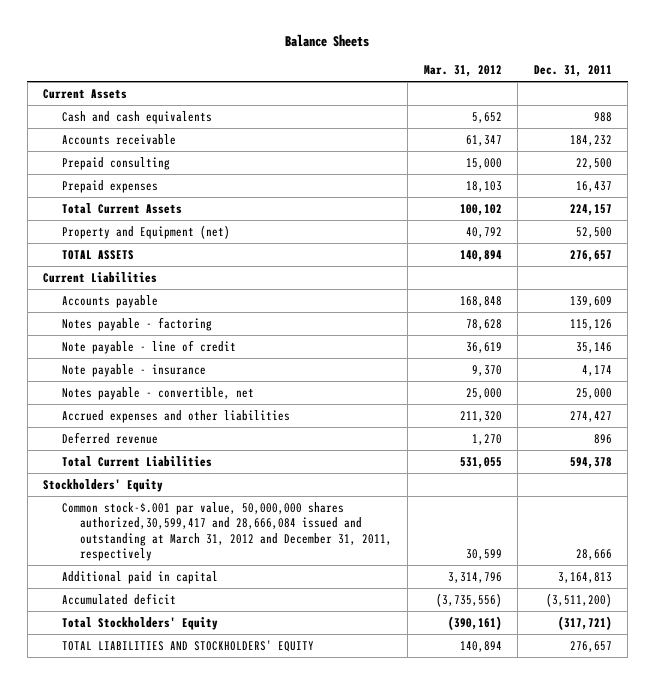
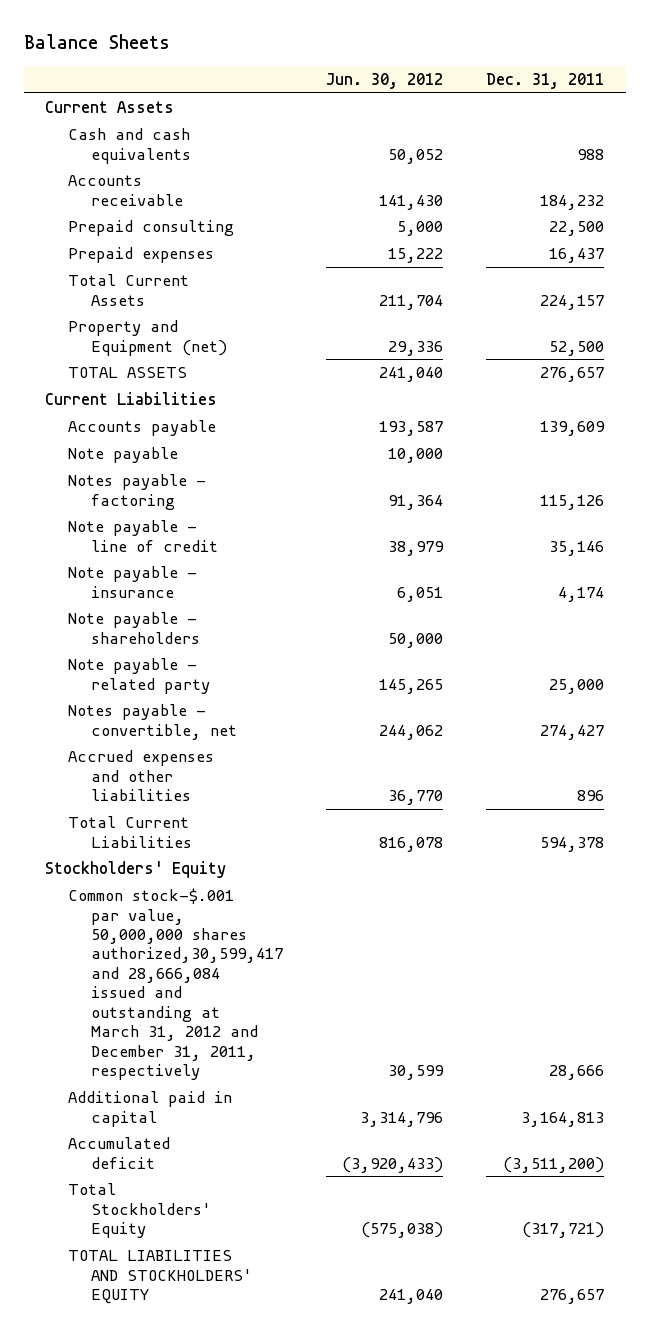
- | Mar. 31, 2012 | Dec. 31, 2011
+ | Jun. 30, 2012 | Dec. 31, 2011
+ Note payable | 10,000 |
- Notes payable - convertible, net | 25,000 | 25,000
- Accrued expenses and other liabilities | 211,320 | 274,427
- Deferred revenue | 1,270 | 896
+ Note payable - shareholders | 50,000 |
+ Note payable - related party | 145,265 | 25,000
+ Notes payable - convertible, net | 244,062 | 274,427
+ Accrued expenses and other liabilities | 36,770 | 896

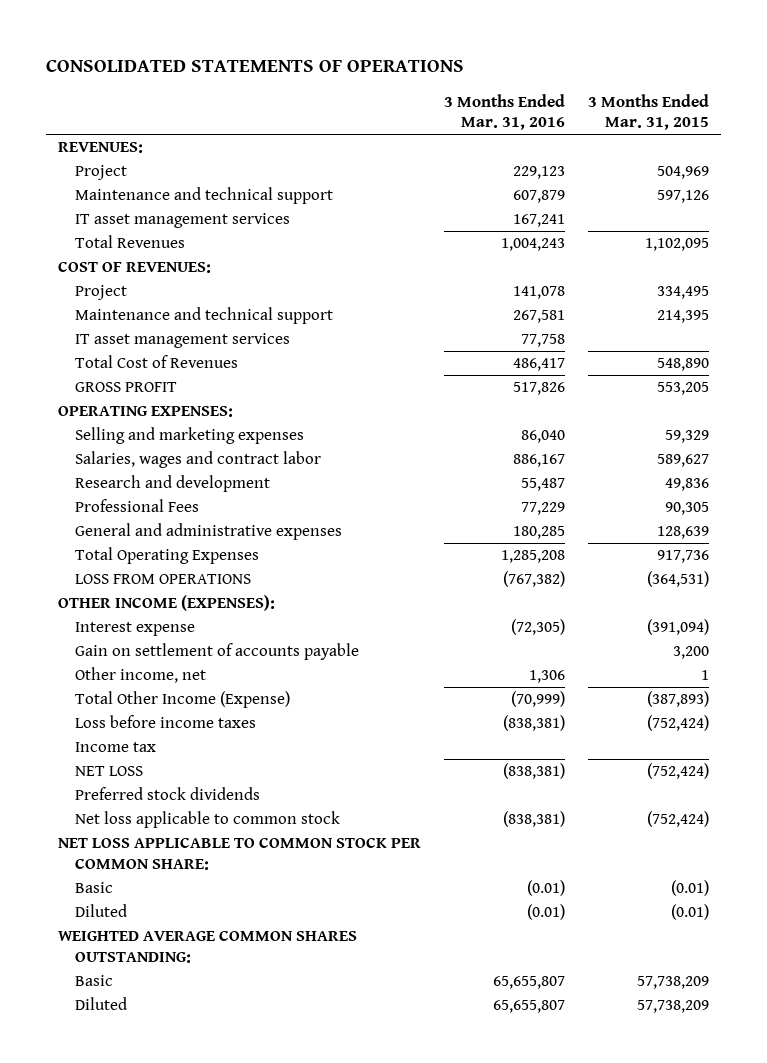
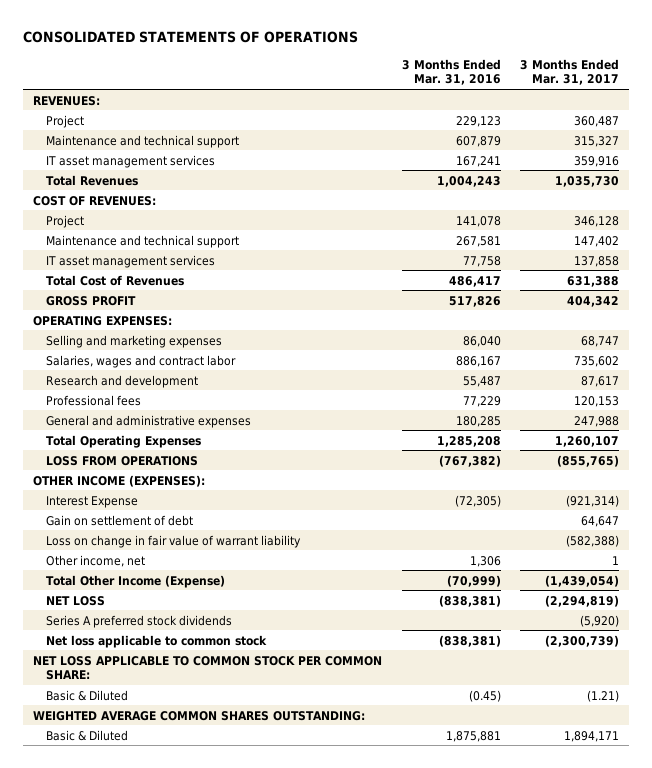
- | 3 Months Ended Mar. 31, 2016 | 3 Months Ended Mar. 31, 2015
+ | 3 Months Ended Mar. 31, 2016 | 3 Months Ended Mar. 31, 2017
- Professional Fees | 77,229 | 90,305
+ Professional fees | 77,229 | 120,153
- Interest expense | (72,305) | (391,094)
- Gain on settlement of accounts payable | | 3,200
+ Interest Expense | (72,305) | (921,314)
+ Gain on settlement of debt | | 64,647
+ Loss on change in fair value of warrant liability | | (582,388)
- Loss before income taxes | (838,381) | (752,424)
- Income tax
- Preferred stock dividends
+ Series A preferred stock dividends | | (5,920)
- Basic | (0.01) | (0.01)
- Diluted | (0.01) | (0.01)
+ Basic & Diluted | (0.45) | (1.21)
- Basic | 65,655,807 | 57,738,209
- Diluted | 65,655,807 | 57,738,209
+ Basic & Diluted | 1,875,881 | 1,894,171

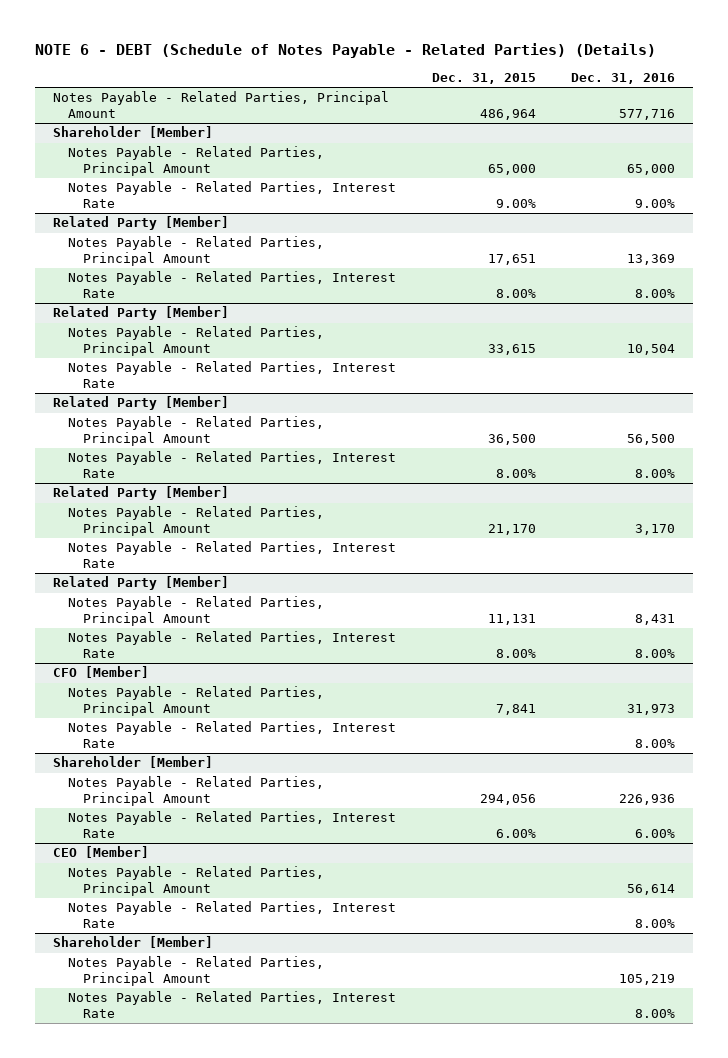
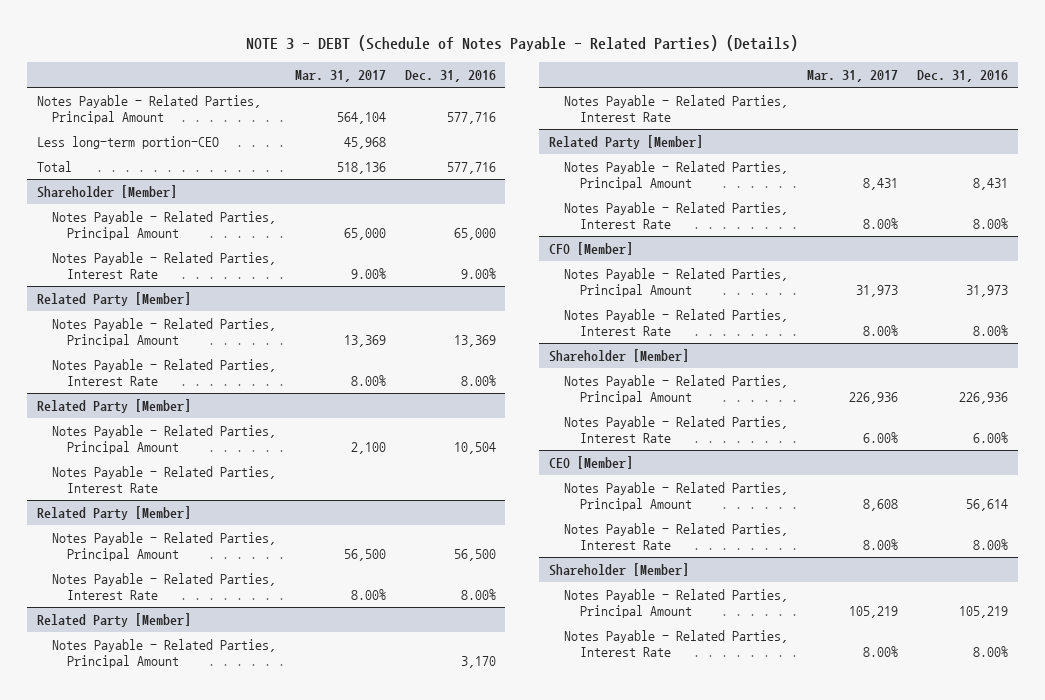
- NOTE 6 - DEBT (Schedule of Notes Payable - Related Parties) (Details)
+ NOTE 3 - DEBT (Schedule of Notes Payable - Related Parties) (Details)
- | Dec. 31, 2015 | Dec. 31, 2016
+ | Mar. 31, 2017 | Dec. 31, 2016
+ Less long-term portion-CEO | 45,968 |
+ Total | 518,136 | 577,716

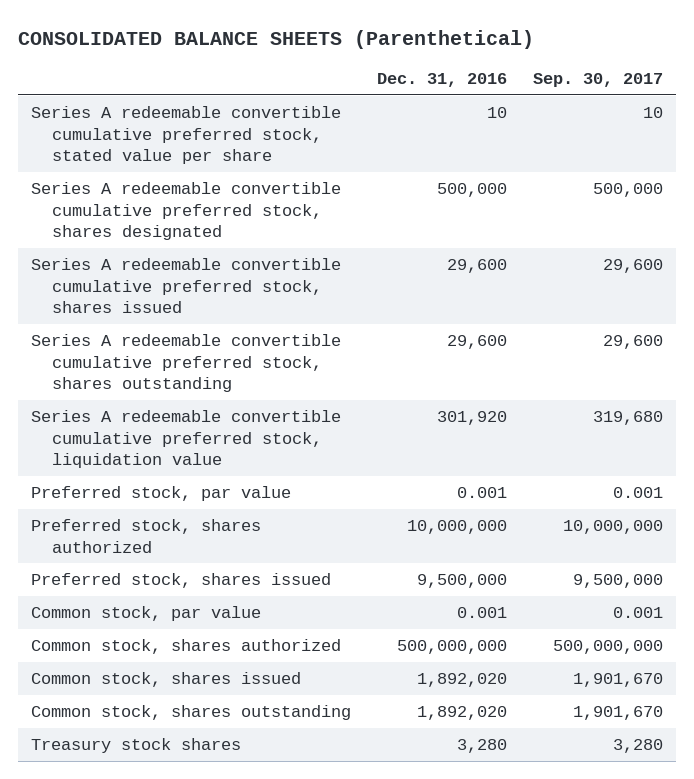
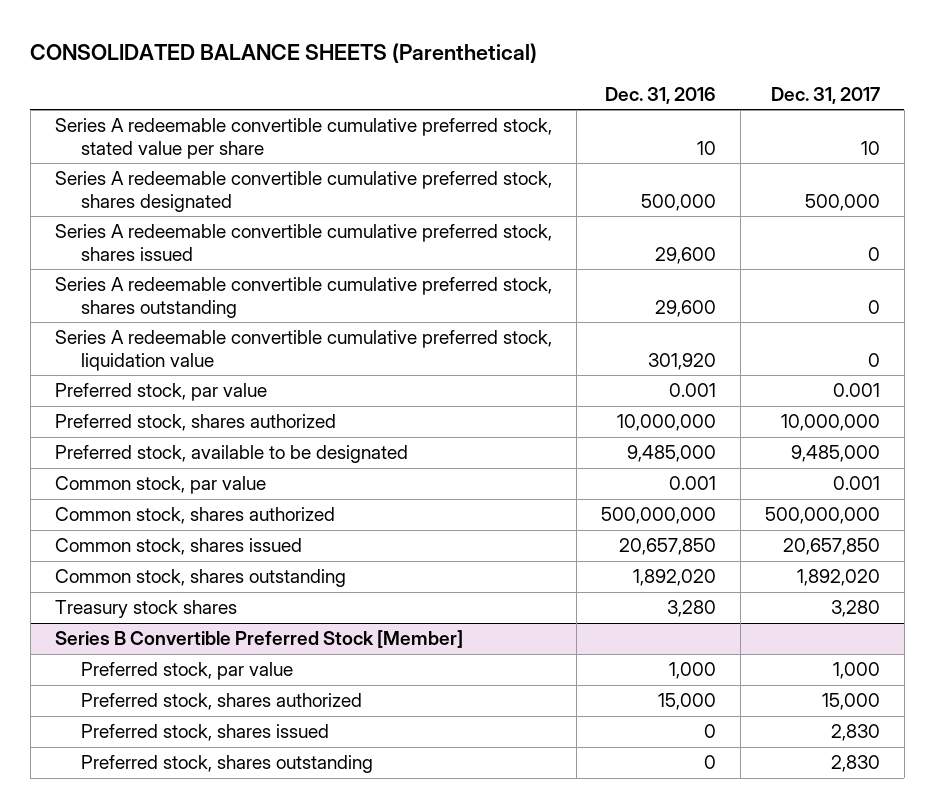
- | Dec. 31, 2016 | Sep. 30, 2017
+ | Dec. 31, 2016 | Dec. 31, 2017
- Preferred stock, shares issued | 9,500,000 | 9,500,000
+ Preferred stock, available to be designated | 9,485,000 | 9,485,000
- Common stock, shares issued | 1,892,020 | 1,901,670
+ Common stock, shares issued | 20,657,850 | 20,657,850
+ Series B Convertible Preferred Stock [Member]
+ Preferred stock, par value | 1,000 | 1,000
+ Preferred stock, shares authorized | 15,000 | 15,000
+ Preferred stock, shares issued | 0 | 2,830
+ Preferred stock, shares outstanding | 0 | 2,830

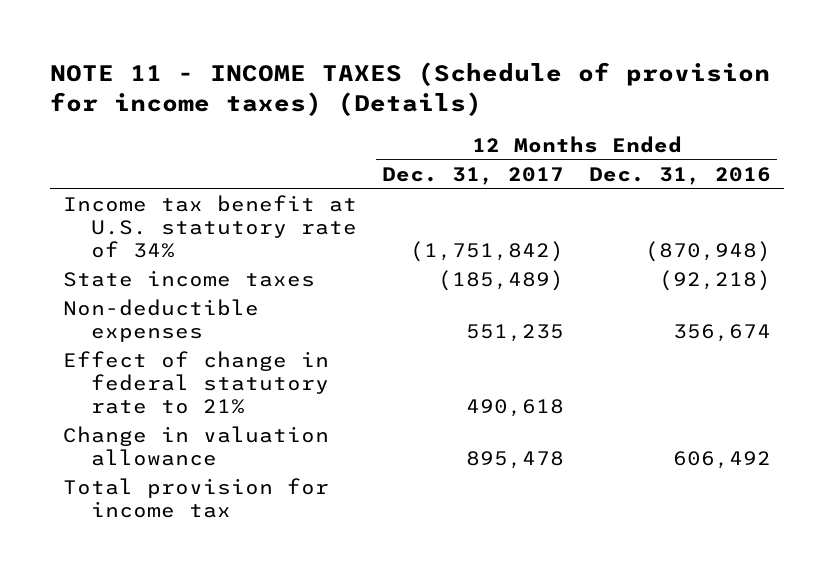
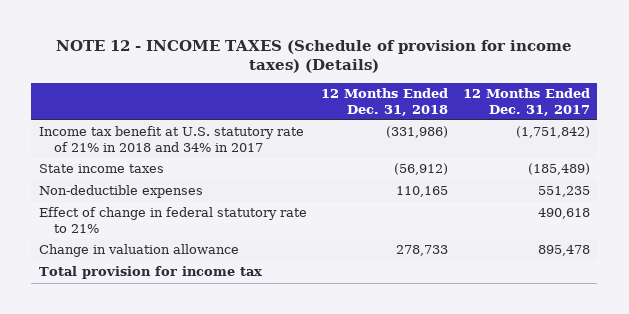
- NOTE 11 - INCOME TAXES (Schedule of provision for income taxes) (Details)
+ NOTE 12 - INCOME TAXES (Schedule of provision for income taxes) (Details)
- | 12 Months Ended Dec. 31, 2017 | 12 Months Ended Dec. 31, 2016
+ | 12 Months Ended Dec. 31, 2018 | 12 Months Ended Dec. 31, 2017
- Income tax benefit at U.S. statutory rate of 34% | (1,751,842) | (870,948)
+ Income tax benefit at U.S. statutory rate of 21% in 2018 and 34% in 2017 | (331,986) | (1,751,842)

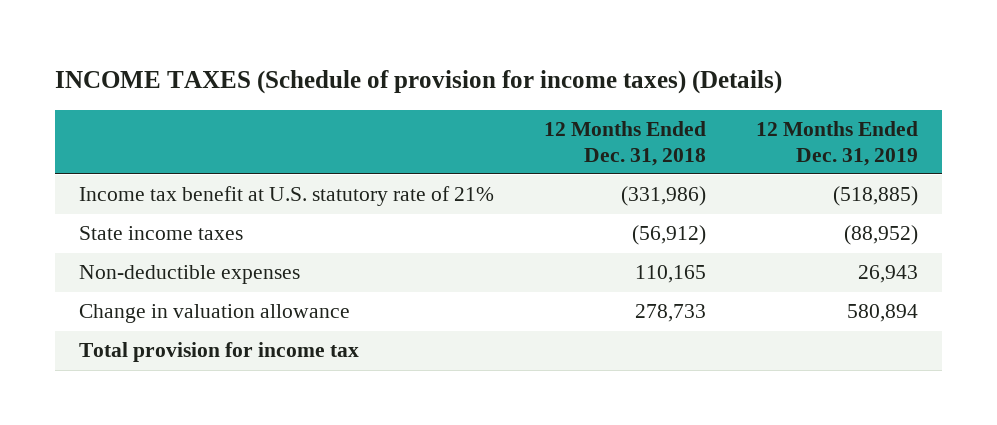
- NOTE 12 - INCOME TAXES (Schedule of provision for income taxes) (Details)
+ INCOME TAXES (Schedule of provision for income taxes) (Details)
- | 12 Months Ended Dec. 31, 2018 | 12 Months Ended Dec. 31, 2017
+ | 12 Months Ended Dec. 31, 2018 | 12 Months Ended Dec. 31, 2019
- Income tax benefit at U.S. statutory rate of 21% in 2018 and 34% in 2017 | (331,986) | (1,751,842)
+ Income tax benefit at U.S. statutory rate of 21% | (331,986) | (518,885)
- Effect of change in federal statutory rate to 21% | | 490,618

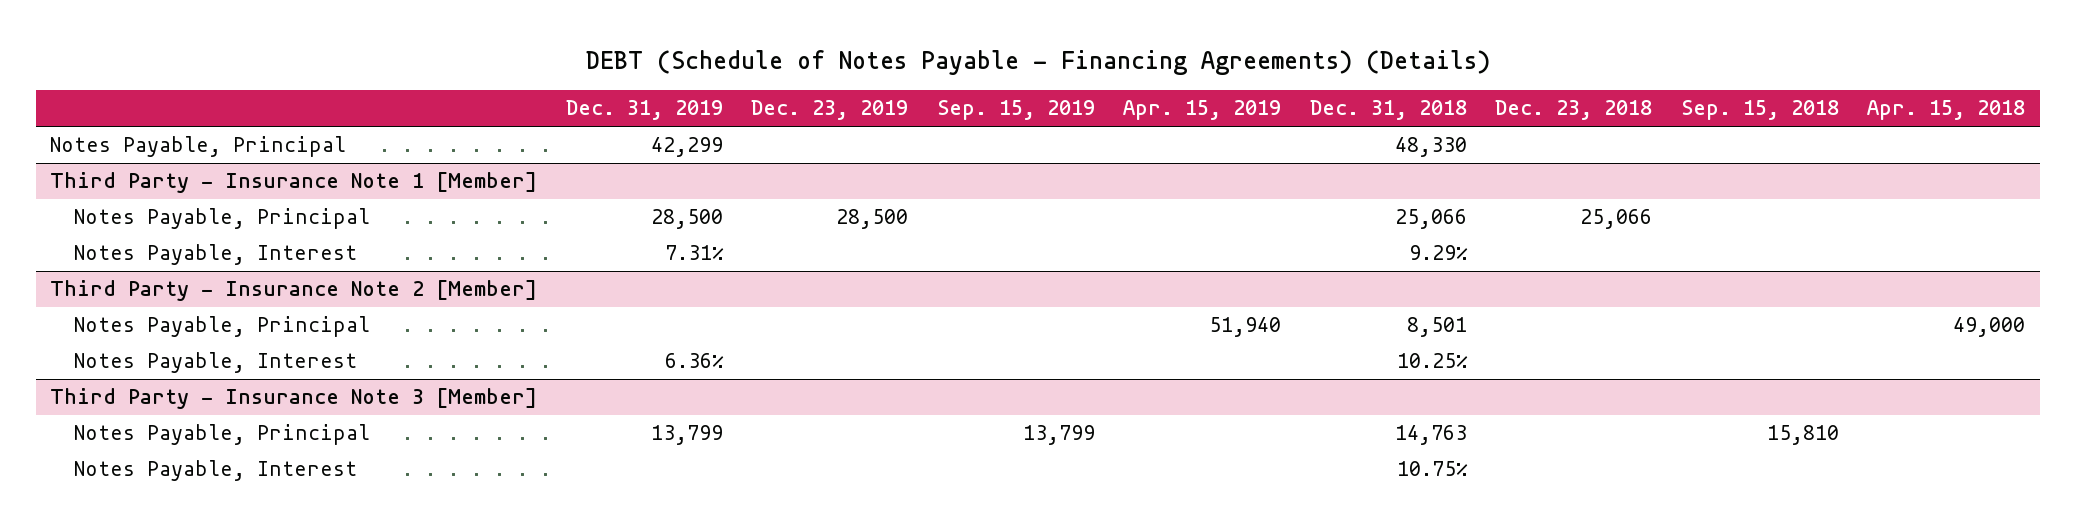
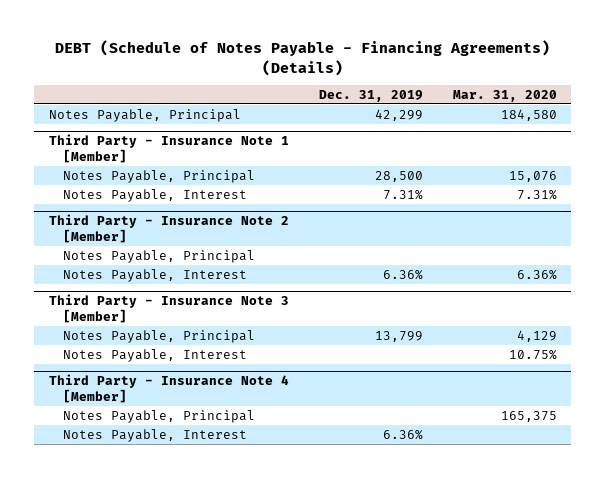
- | Dec. 31, 2019 | Dec. 23, 2019 | Sep. 15, 2019 | Apr. 15, 2019 | Dec. 31, 2018 | Dec. 23, 2018 | Sep. 15, 2018 | Apr. 15, 2018
+ | Dec. 31, 2019 | Mar. 31, 2020
+ Third Party - Insurance Note 4 [Member]
+ Notes Payable, Principal | | 165,375
+ Notes Payable, Interest | 6.36% |

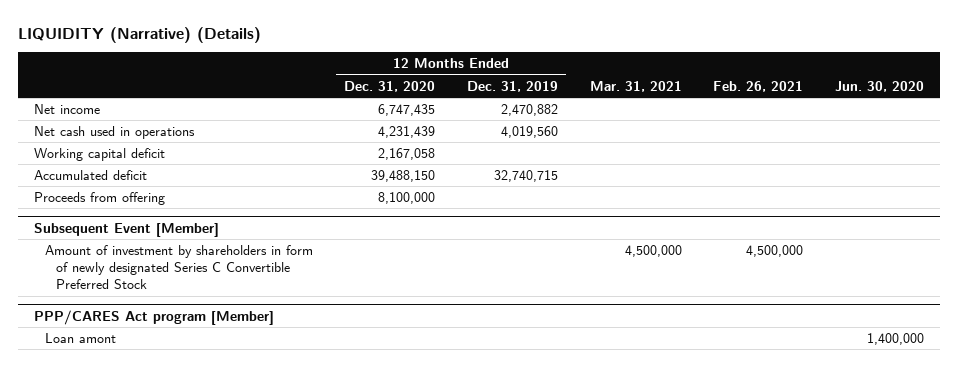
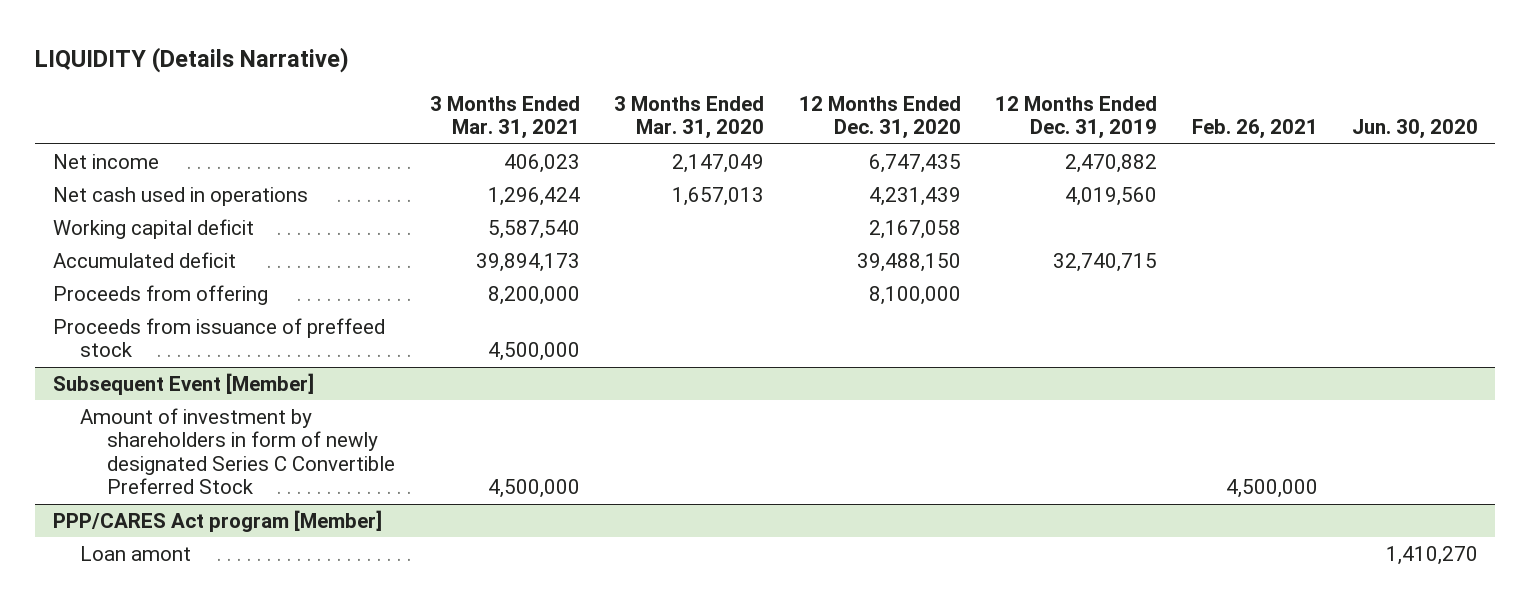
- LIQUIDITY (Narrative) (Details)
+ LIQUIDITY (Details Narrative)
- | 12 Months Ended Dec. 31, 2020 | 12 Months Ended Dec. 31, 2019 | Mar. 31, 2021 | Feb. 26, 2021 | Jun. 30, 2020
+ | 3 Months Ended Mar. 31, 2021 | 3 Months Ended Mar. 31, 2020 | 12 Months Ended Dec. 31, 2020 | 12 Months Ended Dec. 31, 2019 | Feb. 26, 2021 | Jun. 30, 2020
+ Proceeds from issuance of preffeed stock | 4,500,000 | | | | |
@ PPP/CARES Act program [Member]
- Loan amont | | | | | 1,400,000
+ Loan amont | | | | | | 1,410,270

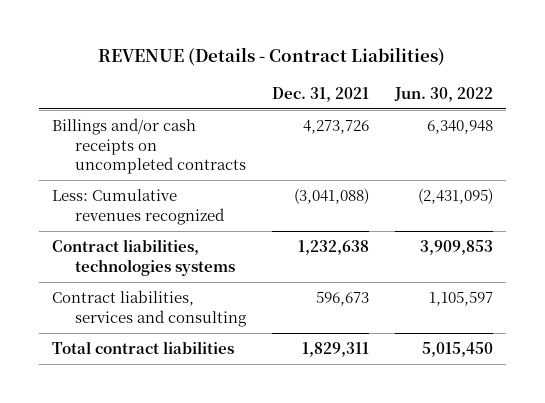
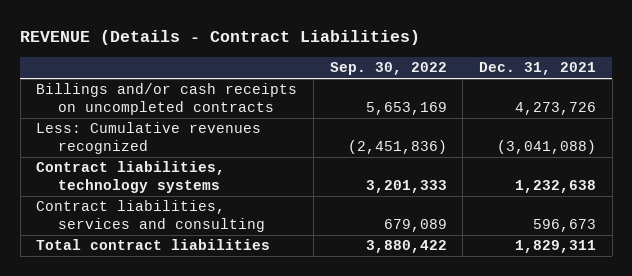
- | Dec. 31, 2021 | Jun. 30, 2022
+ | Sep. 30, 2022 | Dec. 31, 2021
- Contract liabilities, technologies systems | 1,232,638 | 3,909,853
+ Contract liabilities, technology systems | 3,201,333 | 1,232,638

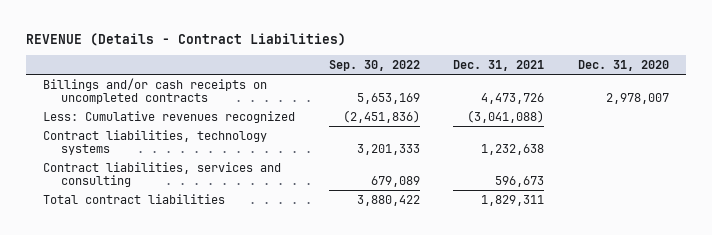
- | Sep. 30, 2022 | Dec. 31, 2021
+ | Sep. 30, 2022 | Dec. 31, 2021 | Dec. 31, 2020
- Billings and/or cash receipts on uncompleted contracts | 5,653,169 | 4,273,726
+ Billings and/or cash receipts on uncompleted contracts | 5,653,169 | 4,473,726 | 2,978,007

